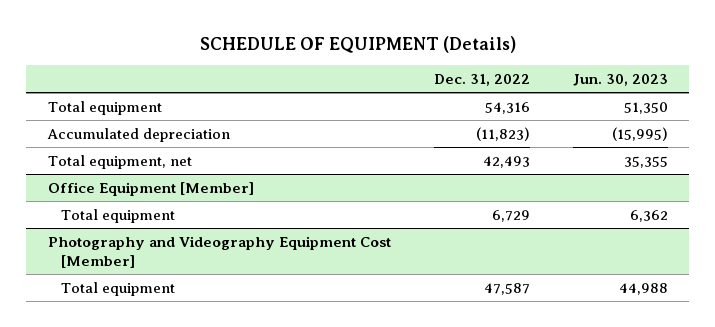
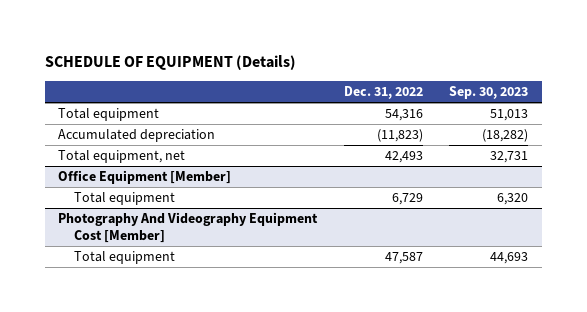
- | Dec. 31, 2022 | Jun. 30, 2023
+ | Dec. 31, 2022 | Sep. 30, 2023
- Photography and Videography Equipment Cost [Member]
+ Photography And Videography Equipment Cost [Member]

